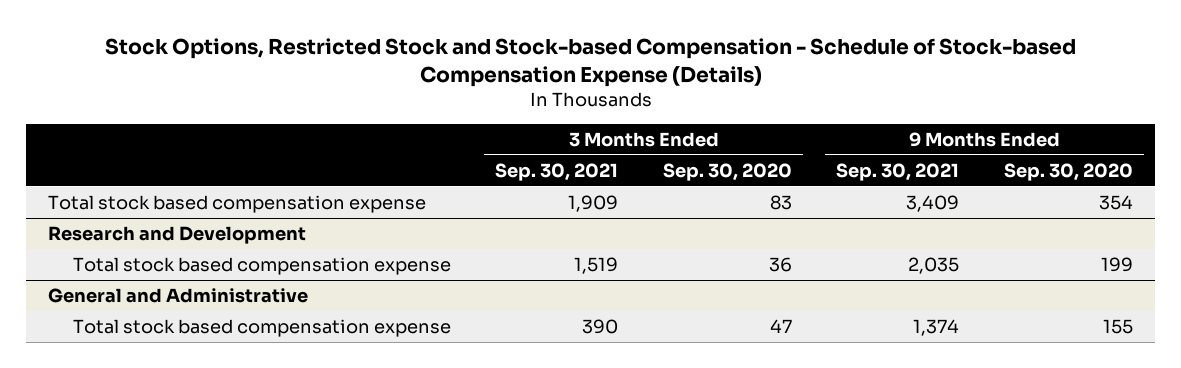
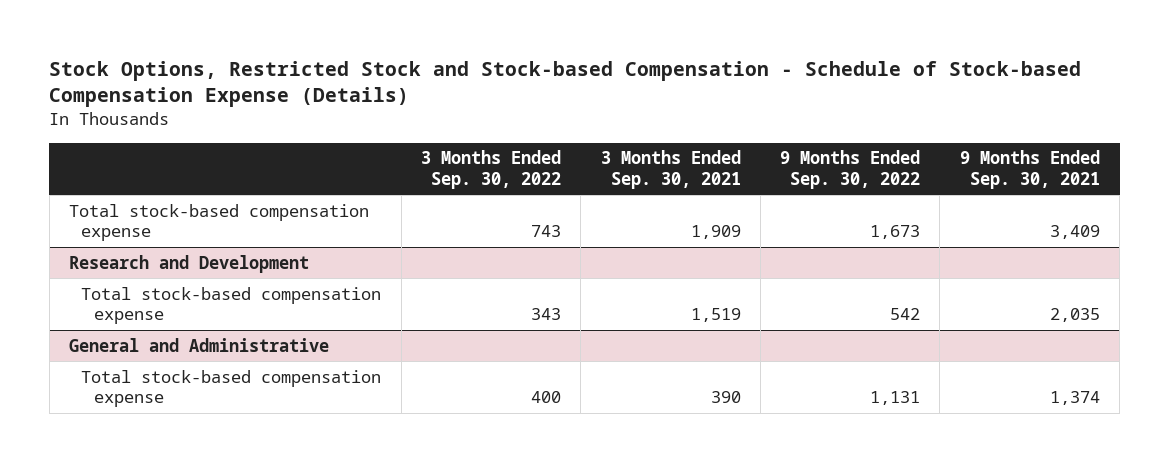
- | 3 Months Ended Sep. 30, 2021 | 3 Months Ended Sep. 30, 2020 | 9 Months Ended Sep. 30, 2021 | 9 Months Ended Sep. 30, 2020
+ | 3 Months Ended Sep. 30, 2022 | 3 Months Ended Sep. 30, 2021 | 9 Months Ended Sep. 30, 2022 | 9 Months Ended Sep. 30, 2021
- Total stock based compensation expense | 1,909 | 83 | 3,409 | 354
+ Total stock-based compensation expense | 743 | 1,909 | 1,673 | 3,409
@ Research and Development
- Total stock based compensation expense | 1,519 | 36 | 2,035 | 199
+ Total stock-based compensation expense | 343 | 1,519 | 542 | 2,035
@ General and Administrative
- Total stock based compensation expense | 390 | 47 | 1,374 | 155
+ Total stock-based compensation expense | 400 | 390 | 1,131 | 1,374

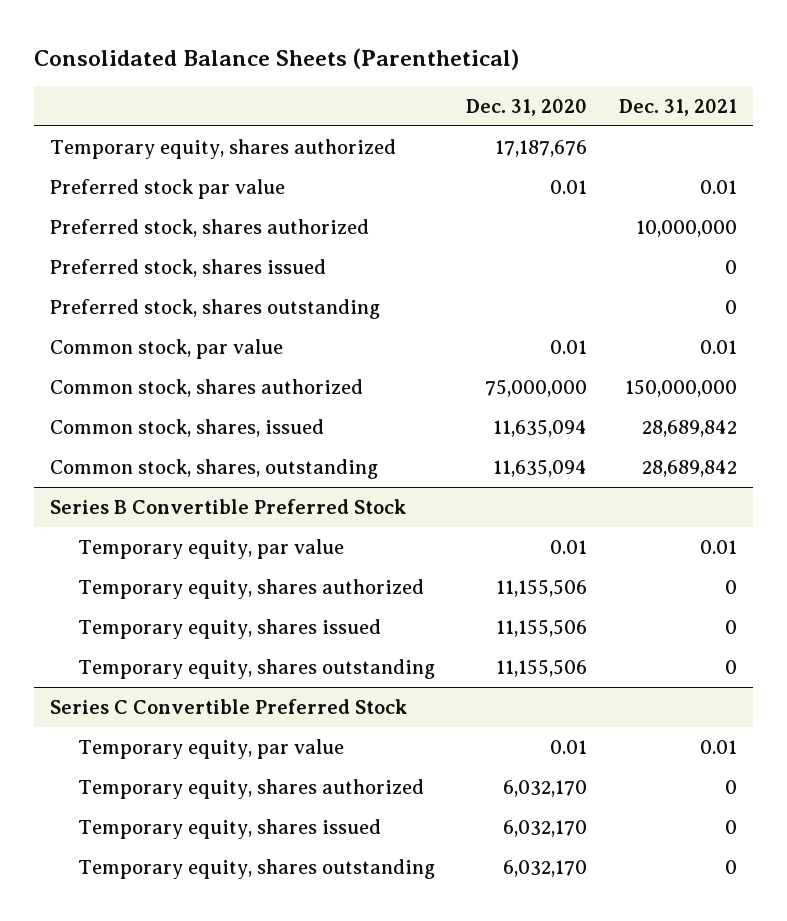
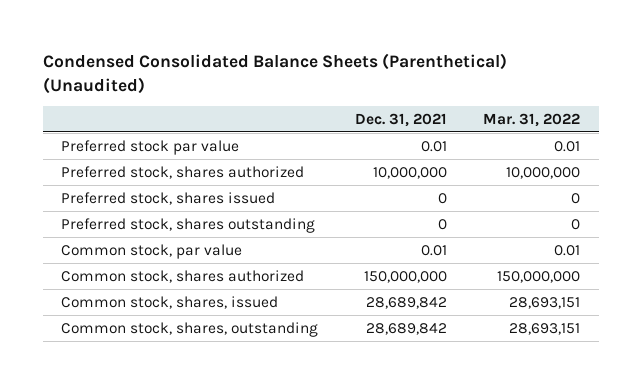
- Consolidated Balance Sheets (Parenthetical)
+ Condensed Consolidated Balance Sheets (Parenthetical) (Unaudited)
- | Dec. 31, 2020 | Dec. 31, 2021
+ | Dec. 31, 2021 | Mar. 31, 2022
- Temporary equity, shares authorized | 17,187,676 |
- Series B Convertible Preferred Stock
- Temporary equity, par value | 0.01 | 0.01
- Temporary equity, shares authorized | 11,155,506 | 0
- Temporary equity, shares issued | 11,155,506 | 0
- Temporary equity, shares outstanding | 11,155,506 | 0
- Series C Convertible Preferred Stock
- Temporary equity, par value | 0.01 | 0.01
- Temporary equity, shares authorized | 6,032,170 | 0
- Temporary equity, shares issued | 6,032,170 | 0
- Temporary equity, shares outstanding | 6,032,170 | 0

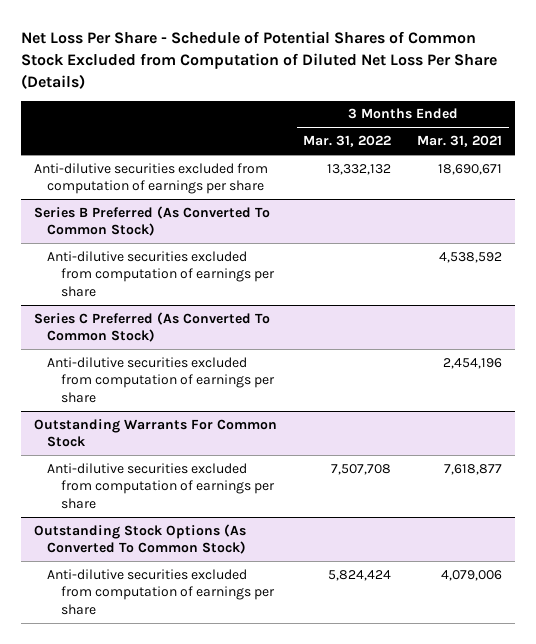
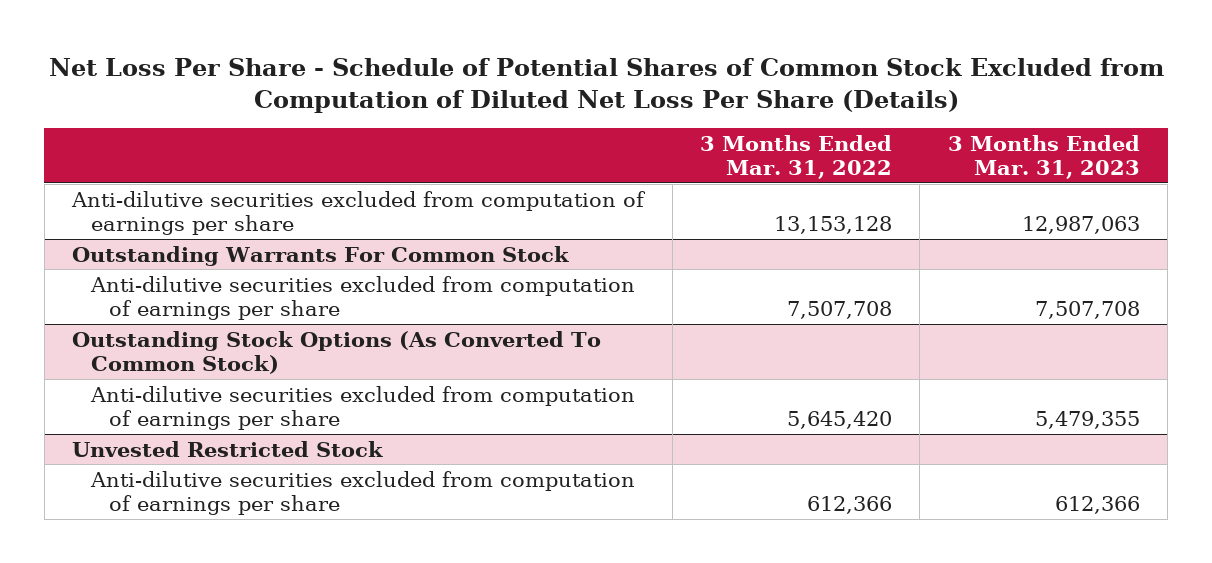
- | 3 Months Ended Mar. 31, 2022 | 3 Months Ended Mar. 31, 2021
+ | 3 Months Ended Mar. 31, 2022 | 3 Months Ended Mar. 31, 2023
- Anti-dilutive securities excluded from computation of earnings per share | 13,332,132 | 18,690,671
- Series B Preferred (As Converted To Common Stock)
- Anti-dilutive securities excluded from computation of earnings per share | | 4,538,592
- Series C Preferred (As Converted To Common Stock)
- Anti-dilutive securities excluded from computation of earnings per share | | 2,454,196
+ Anti-dilutive securities excluded from computation of earnings per share | 13,153,128 | 12,987,063
@ Outstanding Stock Options (As Converted To Common Stock)
- Anti-dilutive securities excluded from computation of earnings per share | 5,824,424 | 4,079,006
+ Anti-dilutive securities excluded from computation of earnings per share | 5,645,420 | 5,479,355
+ Unvested Restricted Stock
+ Anti-dilutive securities excluded from computation of earnings per share | 612,366 | 612,366

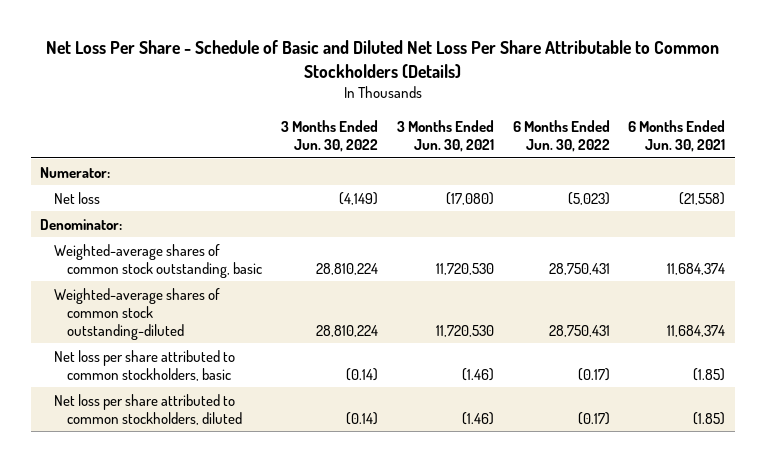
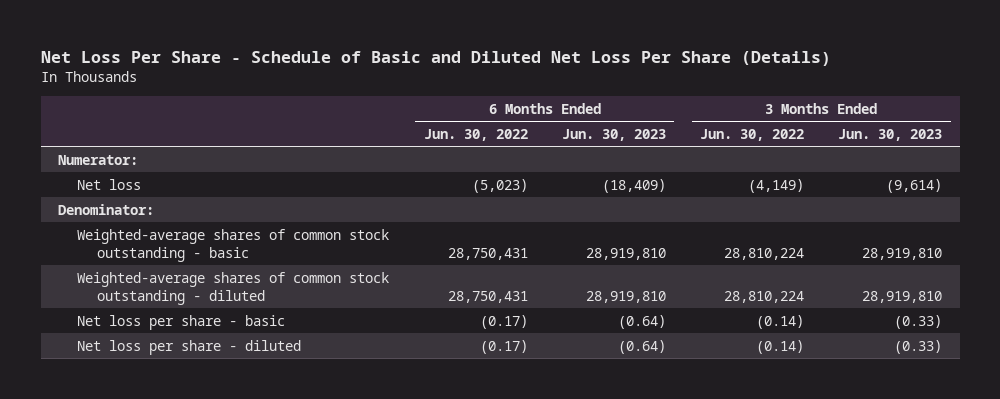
- Net Loss Per Share - Schedule of Basic and Diluted Net Loss Per Share Attributable to Common Stockholders (Details)
+ Net Loss Per Share - Schedule of Basic and Diluted Net Loss Per Share (Details)
- | 3 Months Ended Jun. 30, 2022 | 3 Months Ended Jun. 30, 2021 | 6 Months Ended Jun. 30, 2022 | 6 Months Ended Jun. 30, 2021
+ | 6 Months Ended Jun. 30, 2022 | 6 Months Ended Jun. 30, 2023 | 3 Months Ended Jun. 30, 2022 | 3 Months Ended Jun. 30, 2023
- Weighted-average shares of common stock outstanding, basic | 28,810,224 | 11,720,530 | 28,750,431 | 11,684,374
- Weighted-average shares of common stock outstanding-diluted | 28,810,224 | 11,720,530 | 28,750,431 | 11,684,374
- Net loss per share attributed to common stockholders, basic | (0.14) | (1.46) | (0.17) | (1.85)
- Net loss per share attributed to common stockholders, diluted | (0.14) | (1.46) | (0.17) | (1.85)
+ Weighted-average shares of common stock outstanding - basic | 28,750,431 | 28,919,810 | 28,810,224 | 28,919,810
+ Weighted-average shares of common stock outstanding - diluted | 28,750,431 | 28,919,810 | 28,810,224 | 28,919,810
+ Net loss per share - basic | (0.17) | (0.64) | (0.14) | (0.33)
+ Net loss per share - diluted | (0.17) | (0.64) | (0.14) | (0.33)

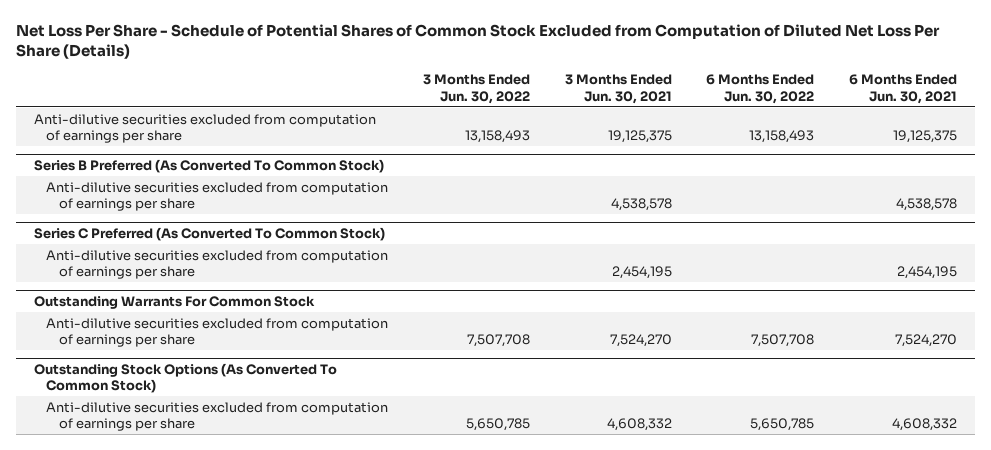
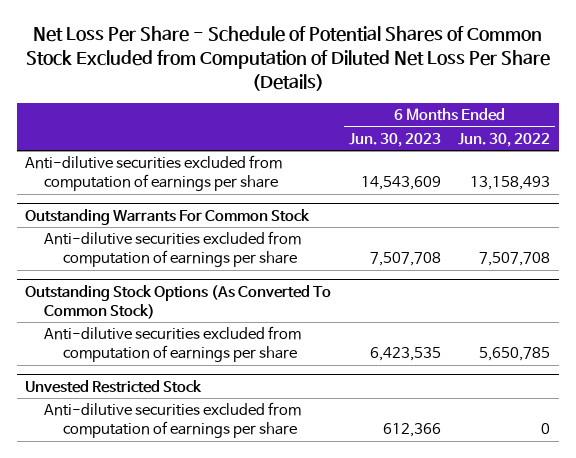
- | 3 Months Ended Jun. 30, 2022 | 3 Months Ended Jun. 30, 2021 | 6 Months Ended Jun. 30, 2022 | 6 Months Ended Jun. 30, 2021
+ | 6 Months Ended Jun. 30, 2023 | 6 Months Ended Jun. 30, 2022
- Series B Preferred (As Converted To Common Stock)
- Anti-dilutive securities excluded from computation of earnings per share | | 4,538,578 | | 4,538,578
- Series C Preferred (As Converted To Common Stock)
- Anti-dilutive securities excluded from computation of earnings per share | | 2,454,195 | | 2,454,195
+ Unvested Restricted Stock
+ Anti-dilutive securities excluded from computation of earnings per share | 612,366 | 0

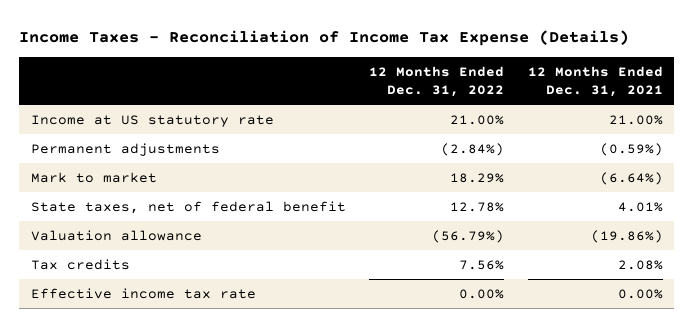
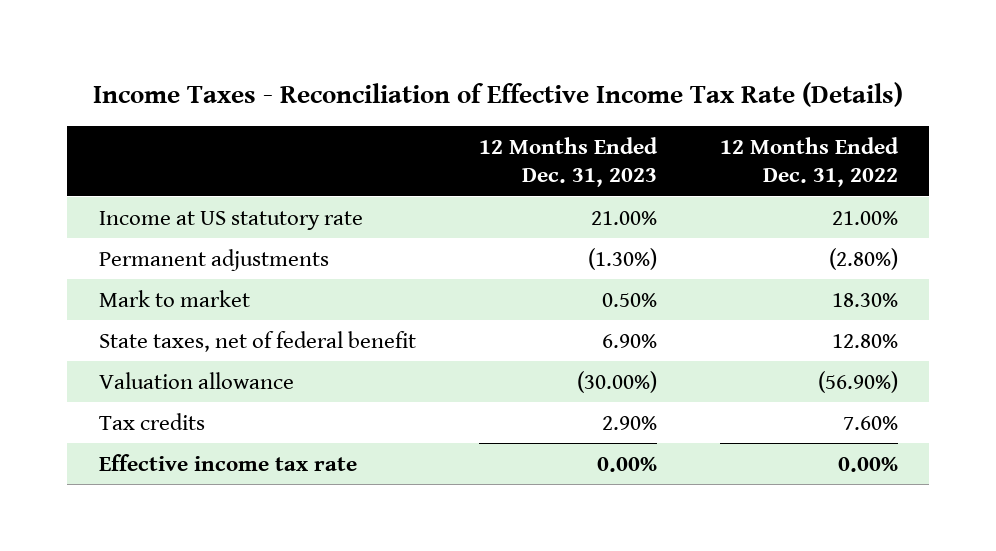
- Income Taxes - Reconciliation of Income Tax Expense (Details)
+ Income Taxes - Reconciliation of Effective Income Tax Rate (Details)
- | 12 Months Ended Dec. 31, 2022 | 12 Months Ended Dec. 31, 2021
+ | 12 Months Ended Dec. 31, 2023 | 12 Months Ended Dec. 31, 2022
- Permanent adjustments | (2.84%) | (0.59%)
- Mark to market | 18.29% | (6.64%)
- State taxes, net of federal benefit | 12.78% | 4.01%
- Valuation allowance | (56.79%) | (19.86%)
- Tax credits | 7.56% | 2.08%
+ Permanent adjustments | (1.30%) | (2.80%)
+ Mark to market | 0.50% | 18.30%
+ State taxes, net of federal benefit | 6.90% | 12.80%
+ Valuation allowance | (30.00%) | (56.90%)
+ Tax credits | 2.90% | 7.60%

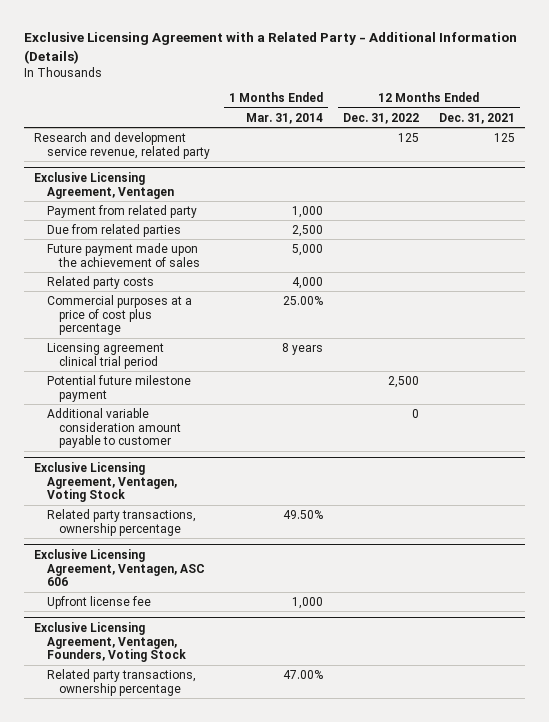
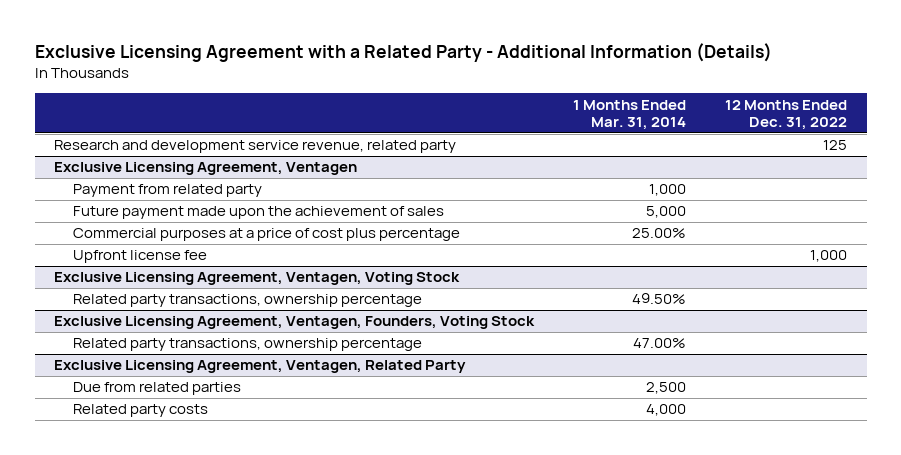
- | 1 Months Ended Mar. 31, 2014 | 12 Months Ended Dec. 31, 2022 | 12 Months Ended Dec. 31, 2021
+ | 1 Months Ended Mar. 31, 2014 | 12 Months Ended Dec. 31, 2022
@ Exclusive Licensing Agreement, Ventagen
- Due from related parties | 2,500 | |
- Related party costs | 4,000 | |
- Licensing agreement clinical trial period | 8 years | |
- Potential future milestone payment | | 2,500 |
- Additional variable consideration amount payable to customer | | 0 |
+ Upfront license fee | | 1,000
- Exclusive Licensing Agreement, Ventagen, ASC 606
- Upfront license fee | 1,000 | |
+ Exclusive Licensing Agreement, Ventagen, Related Party
+ Due from related parties | 2,500 |
+ Related party costs | 4,000 |

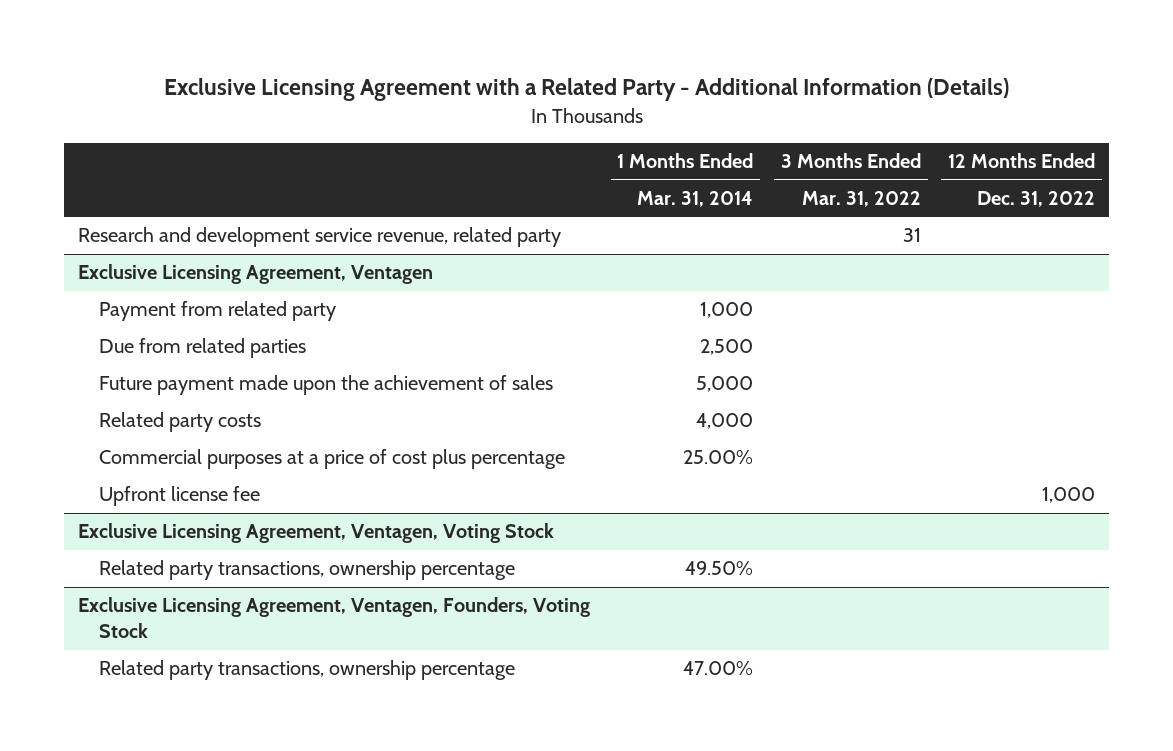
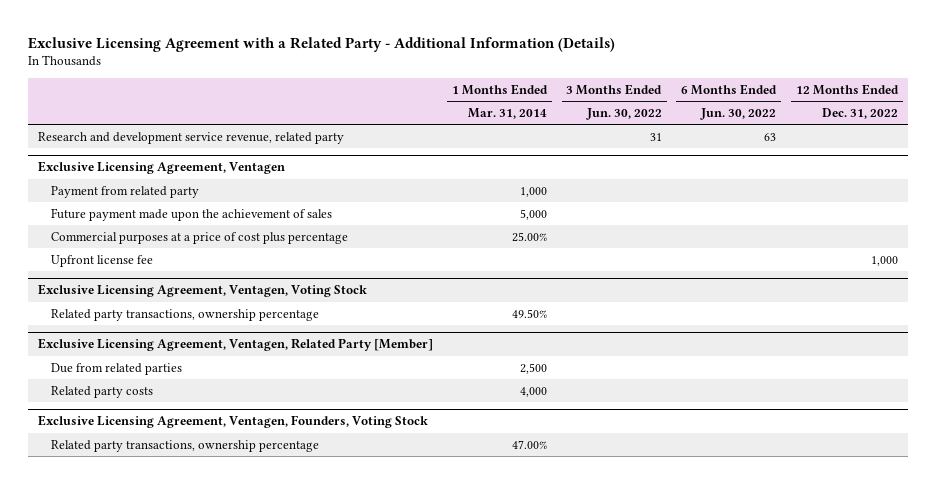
- | 1 Months Ended Mar. 31, 2014 | 3 Months Ended Mar. 31, 2022 | 12 Months Ended Dec. 31, 2022
+ | 1 Months Ended Mar. 31, 2014 | 3 Months Ended Jun. 30, 2022 | 6 Months Ended Jun. 30, 2022 | 12 Months Ended Dec. 31, 2022
@ Exclusive Licensing Agreement, Ventagen
- Due from related parties | 2,500 | |
- Related party costs | 4,000 | |
+ Exclusive Licensing Agreement, Ventagen, Related Party [Member]
+ Due from related parties | 2,500 | | |
+ Related party costs | 4,000 | | |

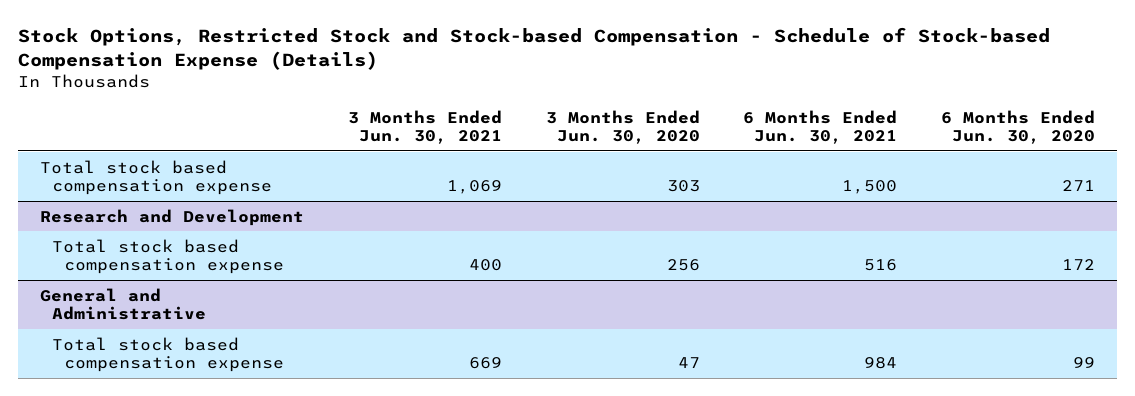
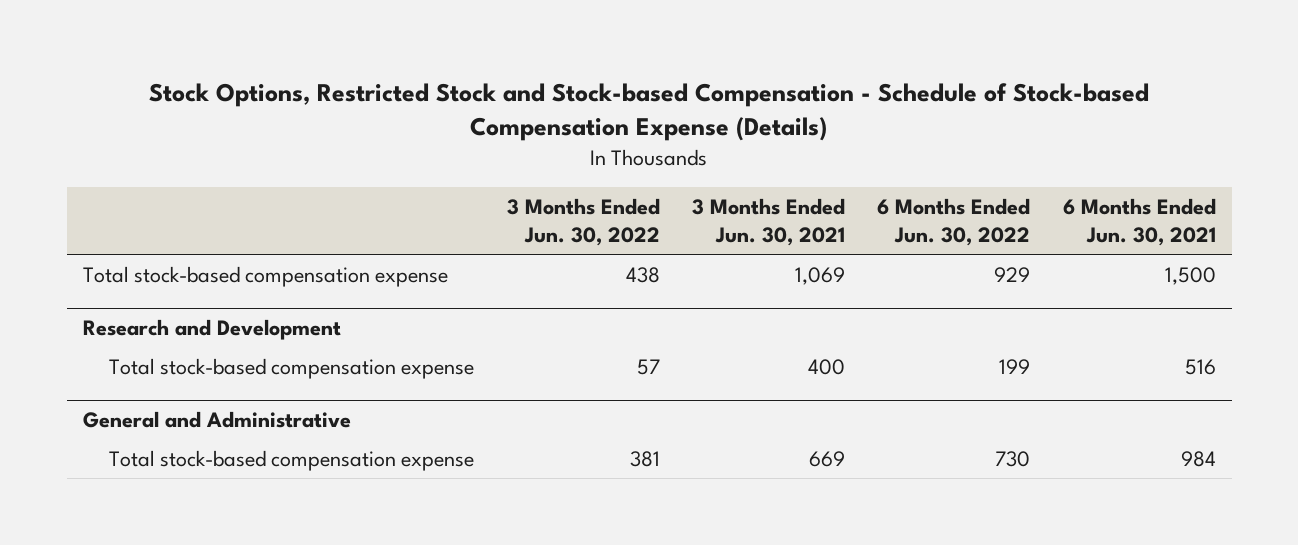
- | 3 Months Ended Jun. 30, 2021 | 3 Months Ended Jun. 30, 2020 | 6 Months Ended Jun. 30, 2021 | 6 Months Ended Jun. 30, 2020
+ | 3 Months Ended Jun. 30, 2022 | 3 Months Ended Jun. 30, 2021 | 6 Months Ended Jun. 30, 2022 | 6 Months Ended Jun. 30, 2021
- Total stock based compensation expense | 1,069 | 303 | 1,500 | 271
+ Total stock-based compensation expense | 438 | 1,069 | 929 | 1,500
@ Research and Development
- Total stock based compensation expense | 400 | 256 | 516 | 172
+ Total stock-based compensation expense | 57 | 400 | 199 | 516
@ General and Administrative
- Total stock based compensation expense | 669 | 47 | 984 | 99
+ Total stock-based compensation expense | 381 | 669 | 730 | 984

